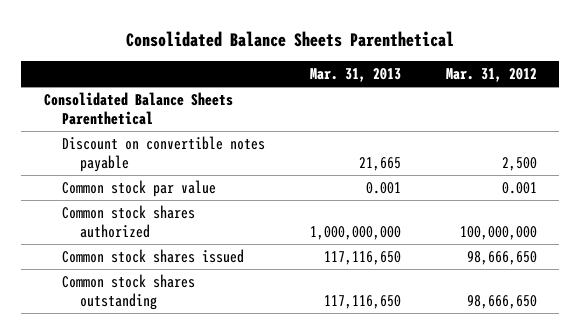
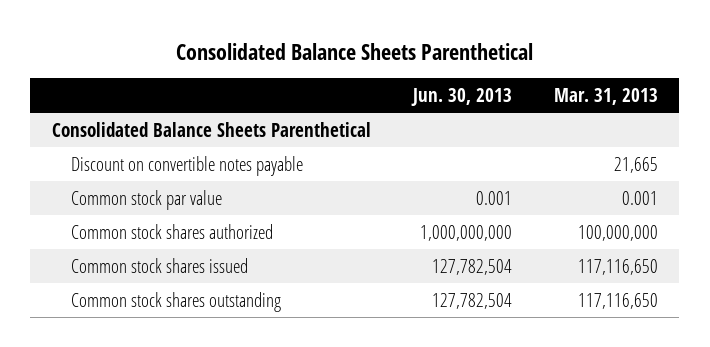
- | Mar. 31, 2013 | Mar. 31, 2012
+ | Jun. 30, 2013 | Mar. 31, 2013
- Common stock shares authorized | 1,000,000,000 | 100,000,000
+ Common stock shares authorized | 1,000,000,000 | 100,000,000

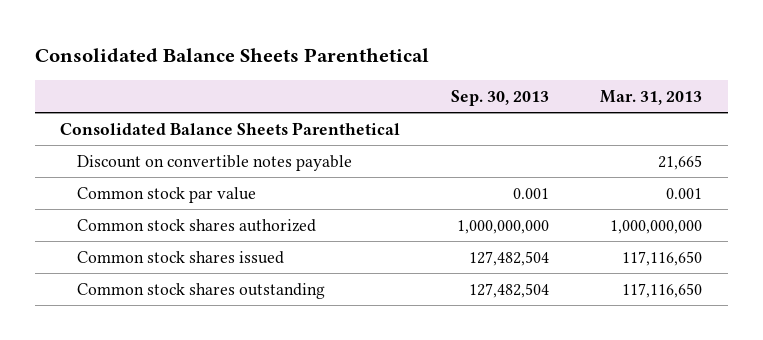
- | Jun. 30, 2013 | Mar. 31, 2013
+ | Sep. 30, 2013 | Mar. 31, 2013
- Common stock shares authorized | 1,000,000,000 | 100,000,000
+ Common stock shares authorized | 1,000,000,000 | 1,000,000,000

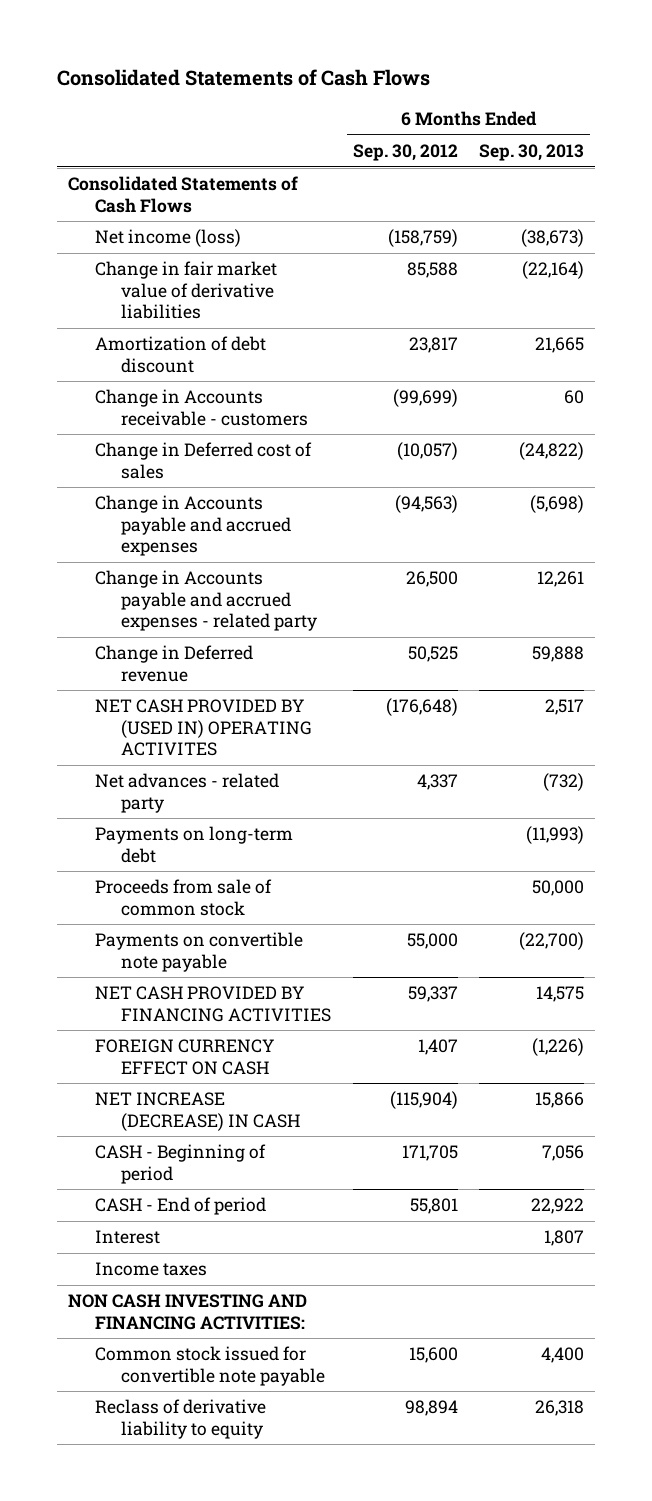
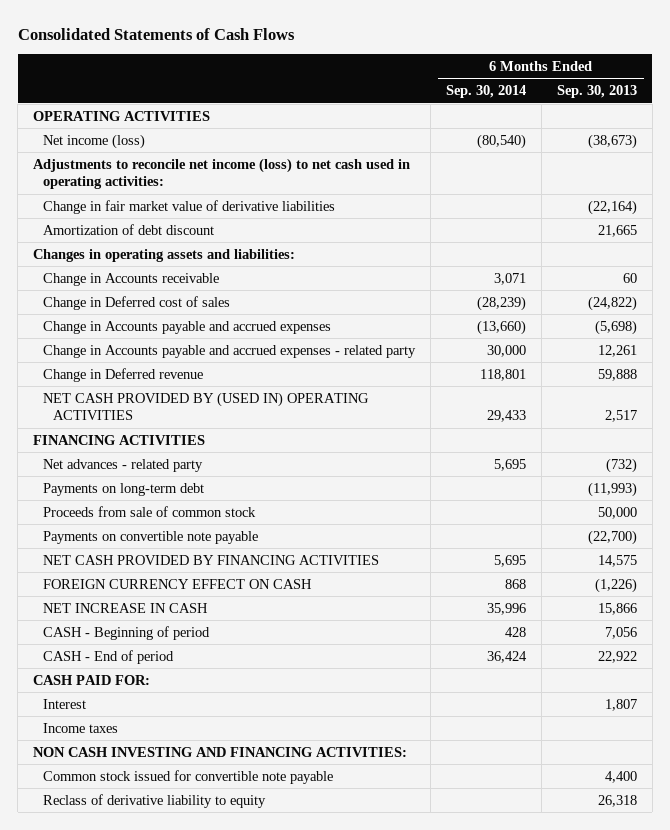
- | 6 Months Ended Sep. 30, 2012 | 6 Months Ended Sep. 30, 2013
+ | 6 Months Ended Sep. 30, 2014 | 6 Months Ended Sep. 30, 2013
- Consolidated Statements of Cash Flows
+ OPERATING ACTIVITIES
+ Adjustments to reconcile net income (loss) to net cash used in operating activities:
- Change in Accounts receivable - customers | (99,699) | 60
+ Changes in operating assets and liabilities:
+ Change in Accounts receivable | 3,071 | 60
- NET CASH PROVIDED BY (USED IN) OPERATING ACTIVITES | (176,648) | 2,517
+ NET CASH PROVIDED BY (USED IN) OPERATING ACTIVITIES | 29,433 | 2,517
+ FINANCING ACTIVITIES
- NET INCREASE (DECREASE) IN CASH | (115,904) | 15,866
+ NET INCREASE IN CASH | 35,996 | 15,866
+ CASH PAID FOR:

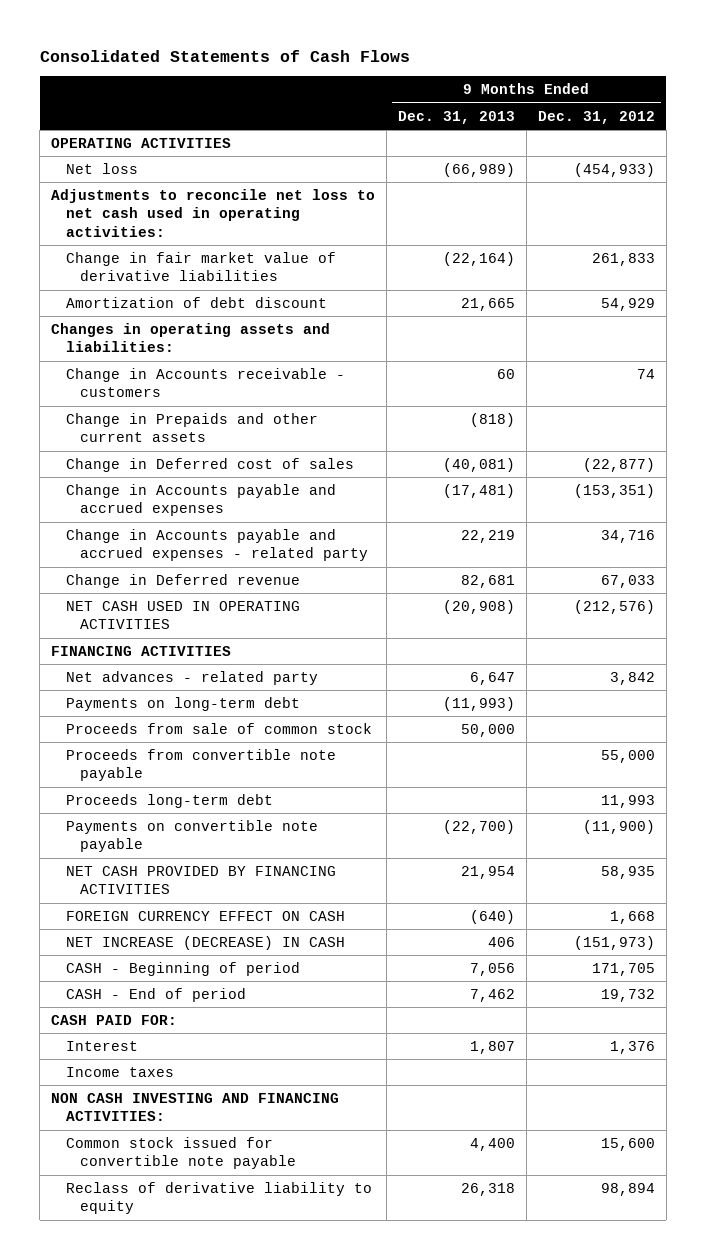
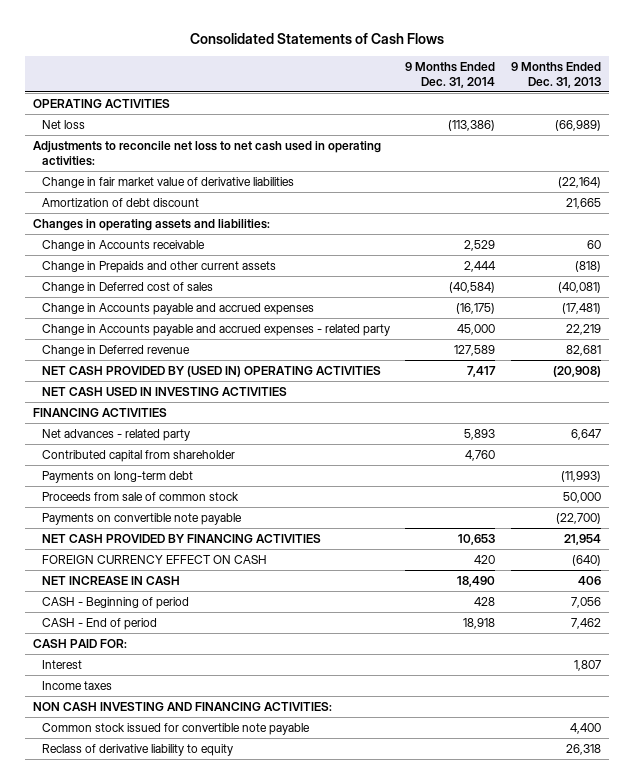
- | 9 Months Ended Dec. 31, 2013 | 9 Months Ended Dec. 31, 2012
+ | 9 Months Ended Dec. 31, 2014 | 9 Months Ended Dec. 31, 2013
- Change in Accounts receivable - customers | 60 | 74
+ Change in Accounts receivable | 2,529 | 60
- NET CASH USED IN OPERATING ACTIVITIES | (20,908) | (212,576)
+ NET CASH PROVIDED BY (USED IN) OPERATING ACTIVITIES | 7,417 | (20,908)
+ NET CASH USED IN INVESTING ACTIVITIES
+ Contributed capital from shareholder | 4,760 |
- Proceeds from convertible note payable | | 55,000
- Proceeds long-term debt | | 11,993
- NET INCREASE (DECREASE) IN CASH | 406 | (151,973)
+ NET INCREASE IN CASH | 18,490 | 406

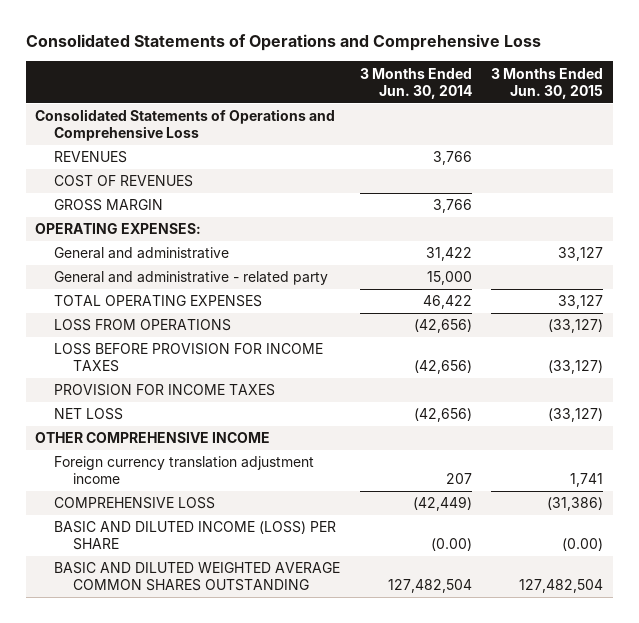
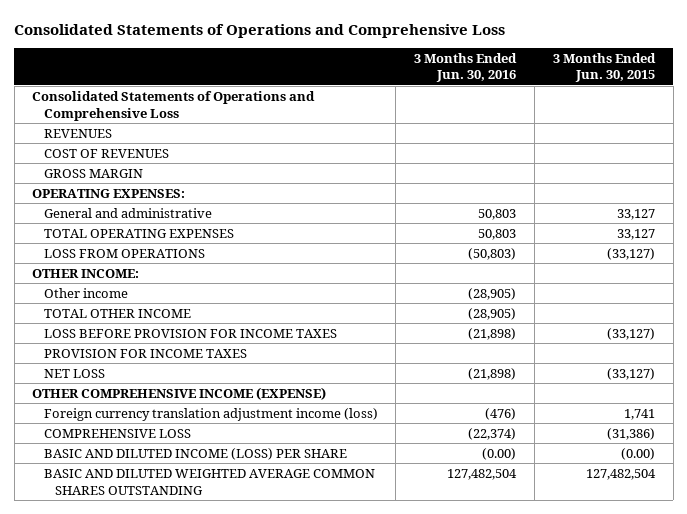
- | 3 Months Ended Jun. 30, 2014 | 3 Months Ended Jun. 30, 2015
+ | 3 Months Ended Jun. 30, 2016 | 3 Months Ended Jun. 30, 2015
- General and administrative - related party | 15,000 |
+ OTHER INCOME:
+ Other income | (28,905) |
+ TOTAL OTHER INCOME | (28,905) |
- OTHER COMPREHENSIVE INCOME
- Foreign currency translation adjustment income | 207 | 1,741
+ OTHER COMPREHENSIVE INCOME (EXPENSE)
+ Foreign currency translation adjustment income (loss) | (476) | 1,741

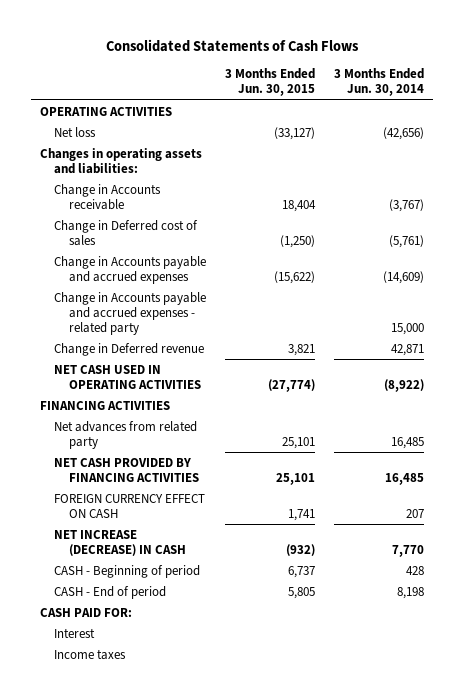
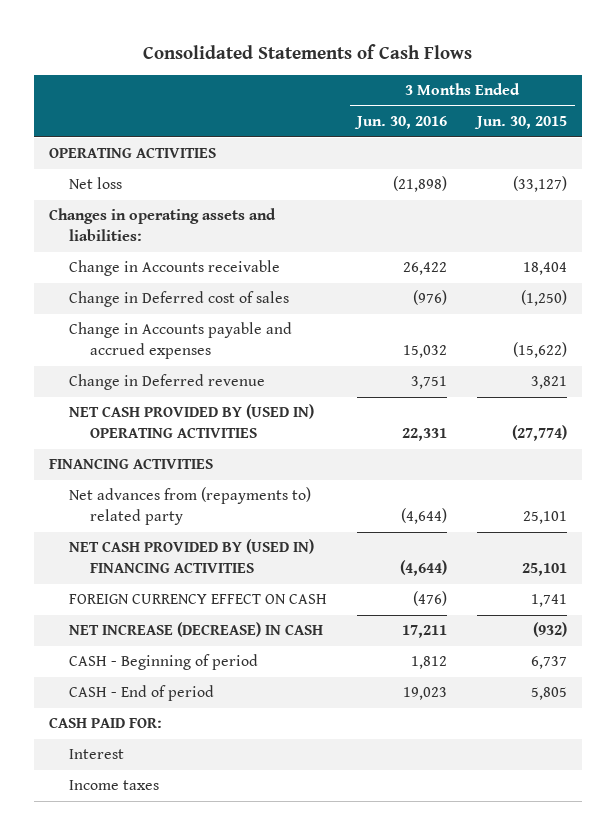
- | 3 Months Ended Jun. 30, 2015 | 3 Months Ended Jun. 30, 2014
+ | 3 Months Ended Jun. 30, 2016 | 3 Months Ended Jun. 30, 2015
- Change in Accounts payable and accrued expenses - related party | | 15,000
- NET CASH USED IN OPERATING ACTIVITIES | (27,774) | (8,922)
+ NET CASH PROVIDED BY (USED IN) OPERATING ACTIVITIES | 22,331 | (27,774)
- Net advances from related party | 25,101 | 16,485
- NET CASH PROVIDED BY FINANCING ACTIVITIES | 25,101 | 16,485
+ Net advances from (repayments to) related party | (4,644) | 25,101
+ NET CASH PROVIDED BY (USED IN) FINANCING ACTIVITIES | (4,644) | 25,101

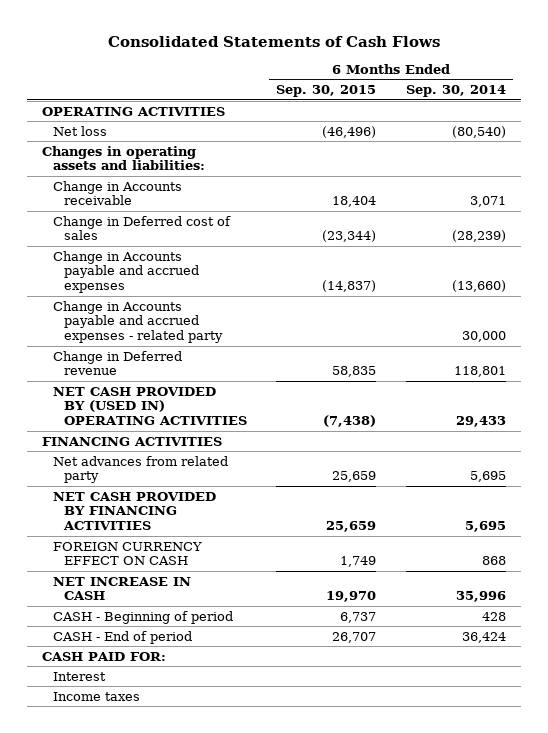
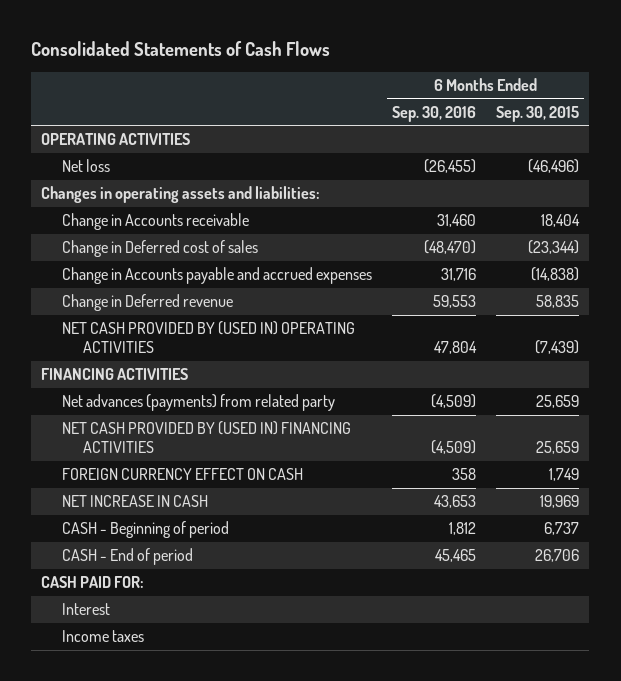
- | 6 Months Ended Sep. 30, 2015 | 6 Months Ended Sep. 30, 2014
+ | 6 Months Ended Sep. 30, 2016 | 6 Months Ended Sep. 30, 2015
- Change in Accounts payable and accrued expenses | (14,837) | (13,660)
- Change in Accounts payable and accrued expenses - related party | | 30,000
+ Change in Accounts payable and accrued expenses | 31,716 | (14,838)
- NET CASH PROVIDED BY (USED IN) OPERATING ACTIVITIES | (7,438) | 29,433
+ NET CASH PROVIDED BY (USED IN) OPERATING ACTIVITIES | 47,804 | (7,439)
- Net advances from related party | 25,659 | 5,695
- NET CASH PROVIDED BY FINANCING ACTIVITIES | 25,659 | 5,695
+ Net advances (payments) from related party | (4,509) | 25,659
+ NET CASH PROVIDED BY (USED IN) FINANCING ACTIVITIES | (4,509) | 25,659
- NET INCREASE IN CASH | 19,970 | 35,996
+ NET INCREASE IN CASH | 43,653 | 19,969
- CASH - End of period | 26,707 | 36,424
+ CASH - End of period | 45,465 | 26,706

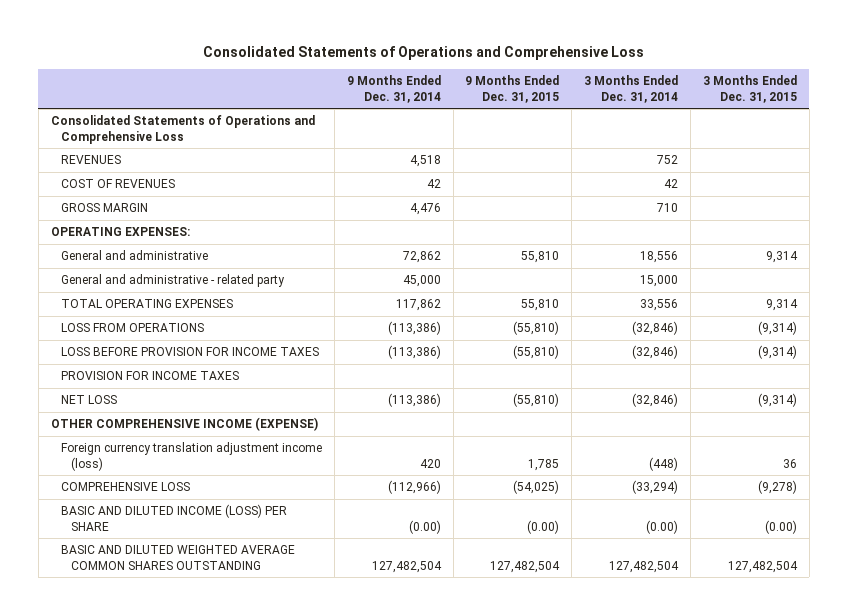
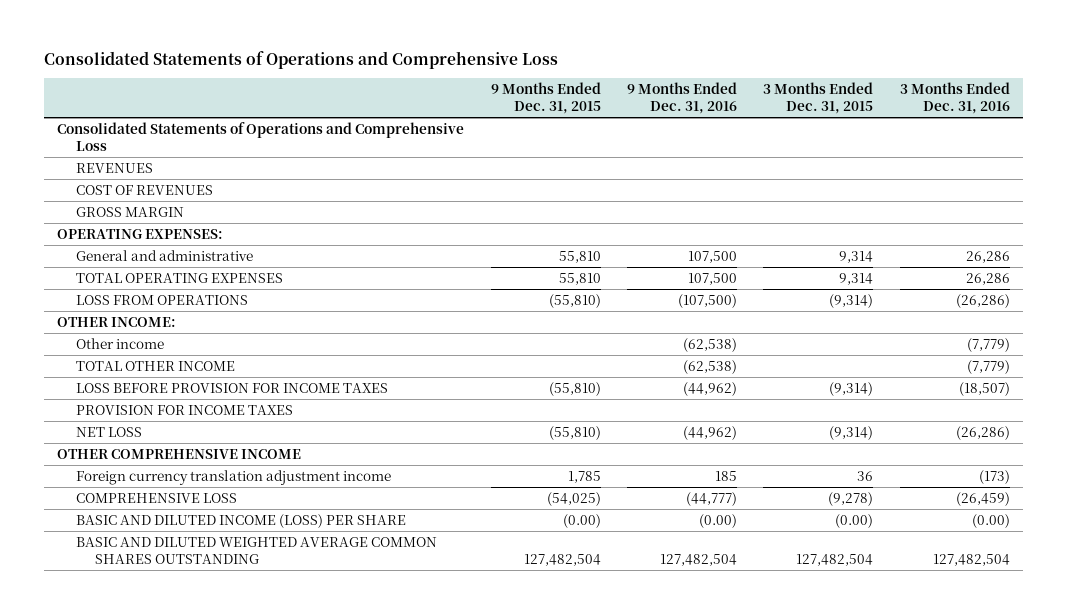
- | 9 Months Ended Dec. 31, 2014 | 9 Months Ended Dec. 31, 2015 | 3 Months Ended Dec. 31, 2014 | 3 Months Ended Dec. 31, 2015
+ | 9 Months Ended Dec. 31, 2015 | 9 Months Ended Dec. 31, 2016 | 3 Months Ended Dec. 31, 2015 | 3 Months Ended Dec. 31, 2016
- General and administrative - related party | 45,000 | | 15,000 |
+ OTHER INCOME:
+ Other income | | (62,538) | | (7,779)
+ TOTAL OTHER INCOME | | (62,538) | | (7,779)
- OTHER COMPREHENSIVE INCOME (EXPENSE)
- Foreign currency translation adjustment income (loss) | 420 | 1,785 | (448) | 36
+ OTHER COMPREHENSIVE INCOME
+ Foreign currency translation adjustment income | 1,785 | 185 | 36 | (173)

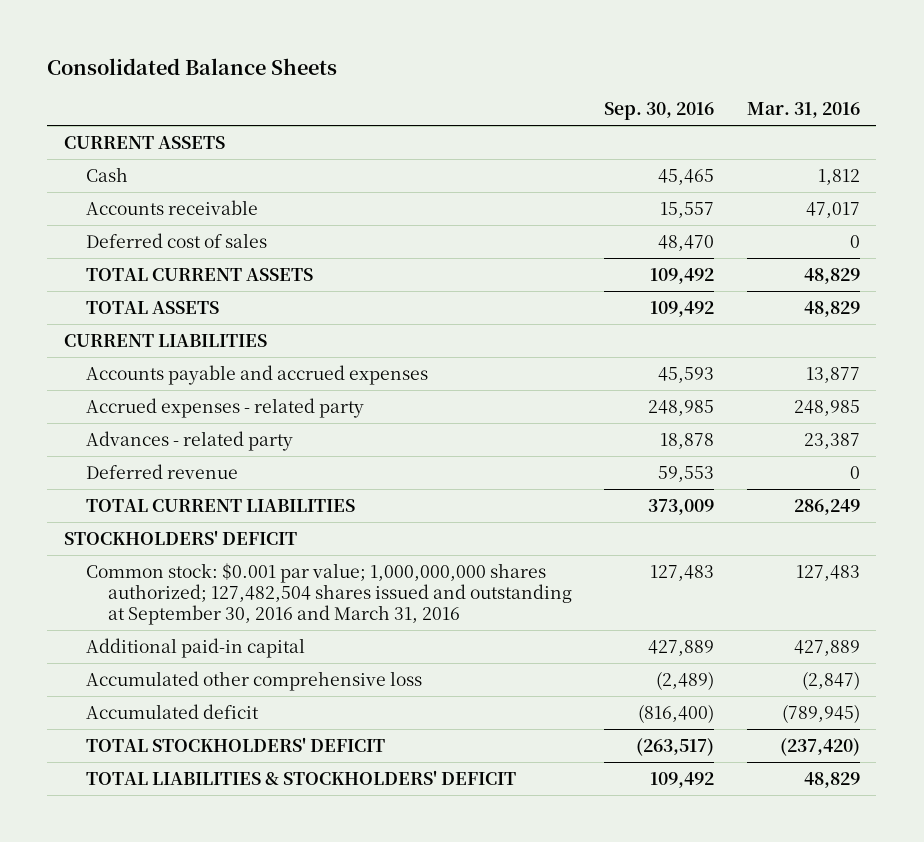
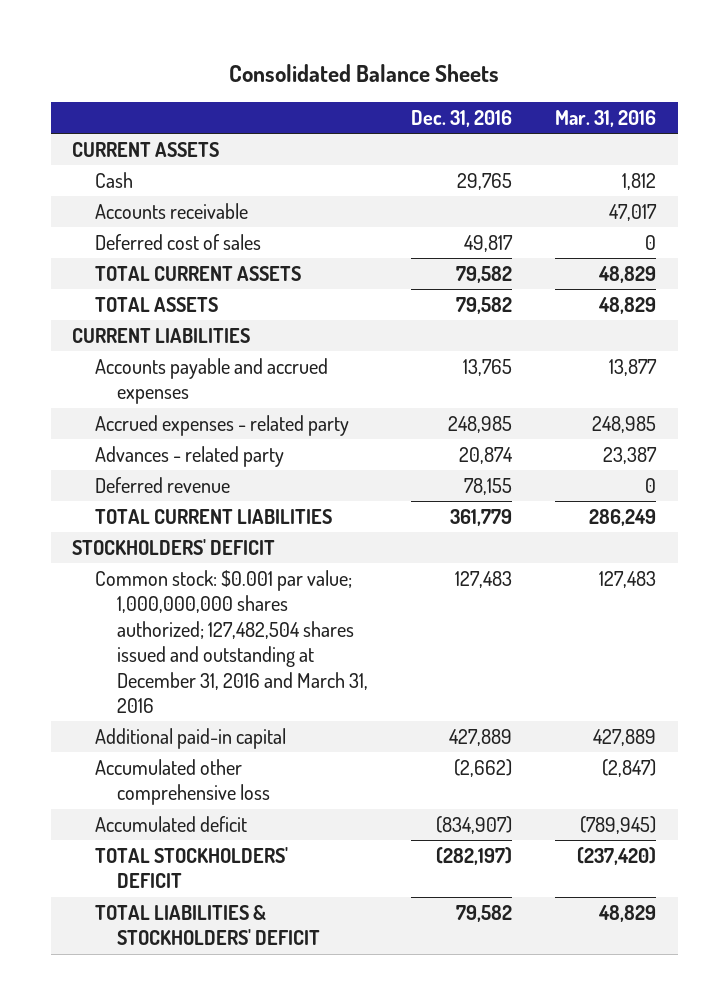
- | Sep. 30, 2016 | Mar. 31, 2016
+ | Dec. 31, 2016 | Mar. 31, 2016
- Common stock: $0.001 par value; 1,000,000,000 shares authorized; 127,482,504 shares issued and outstanding at September 30, 2016 and March 31, 2016 | 127,483 | 127,483
+ Common stock: $0.001 par value; 1,000,000,000 shares authorized; 127,482,504 shares issued and outstanding at December 31, 2016 and March 31, 2016 | 127,483 | 127,483

